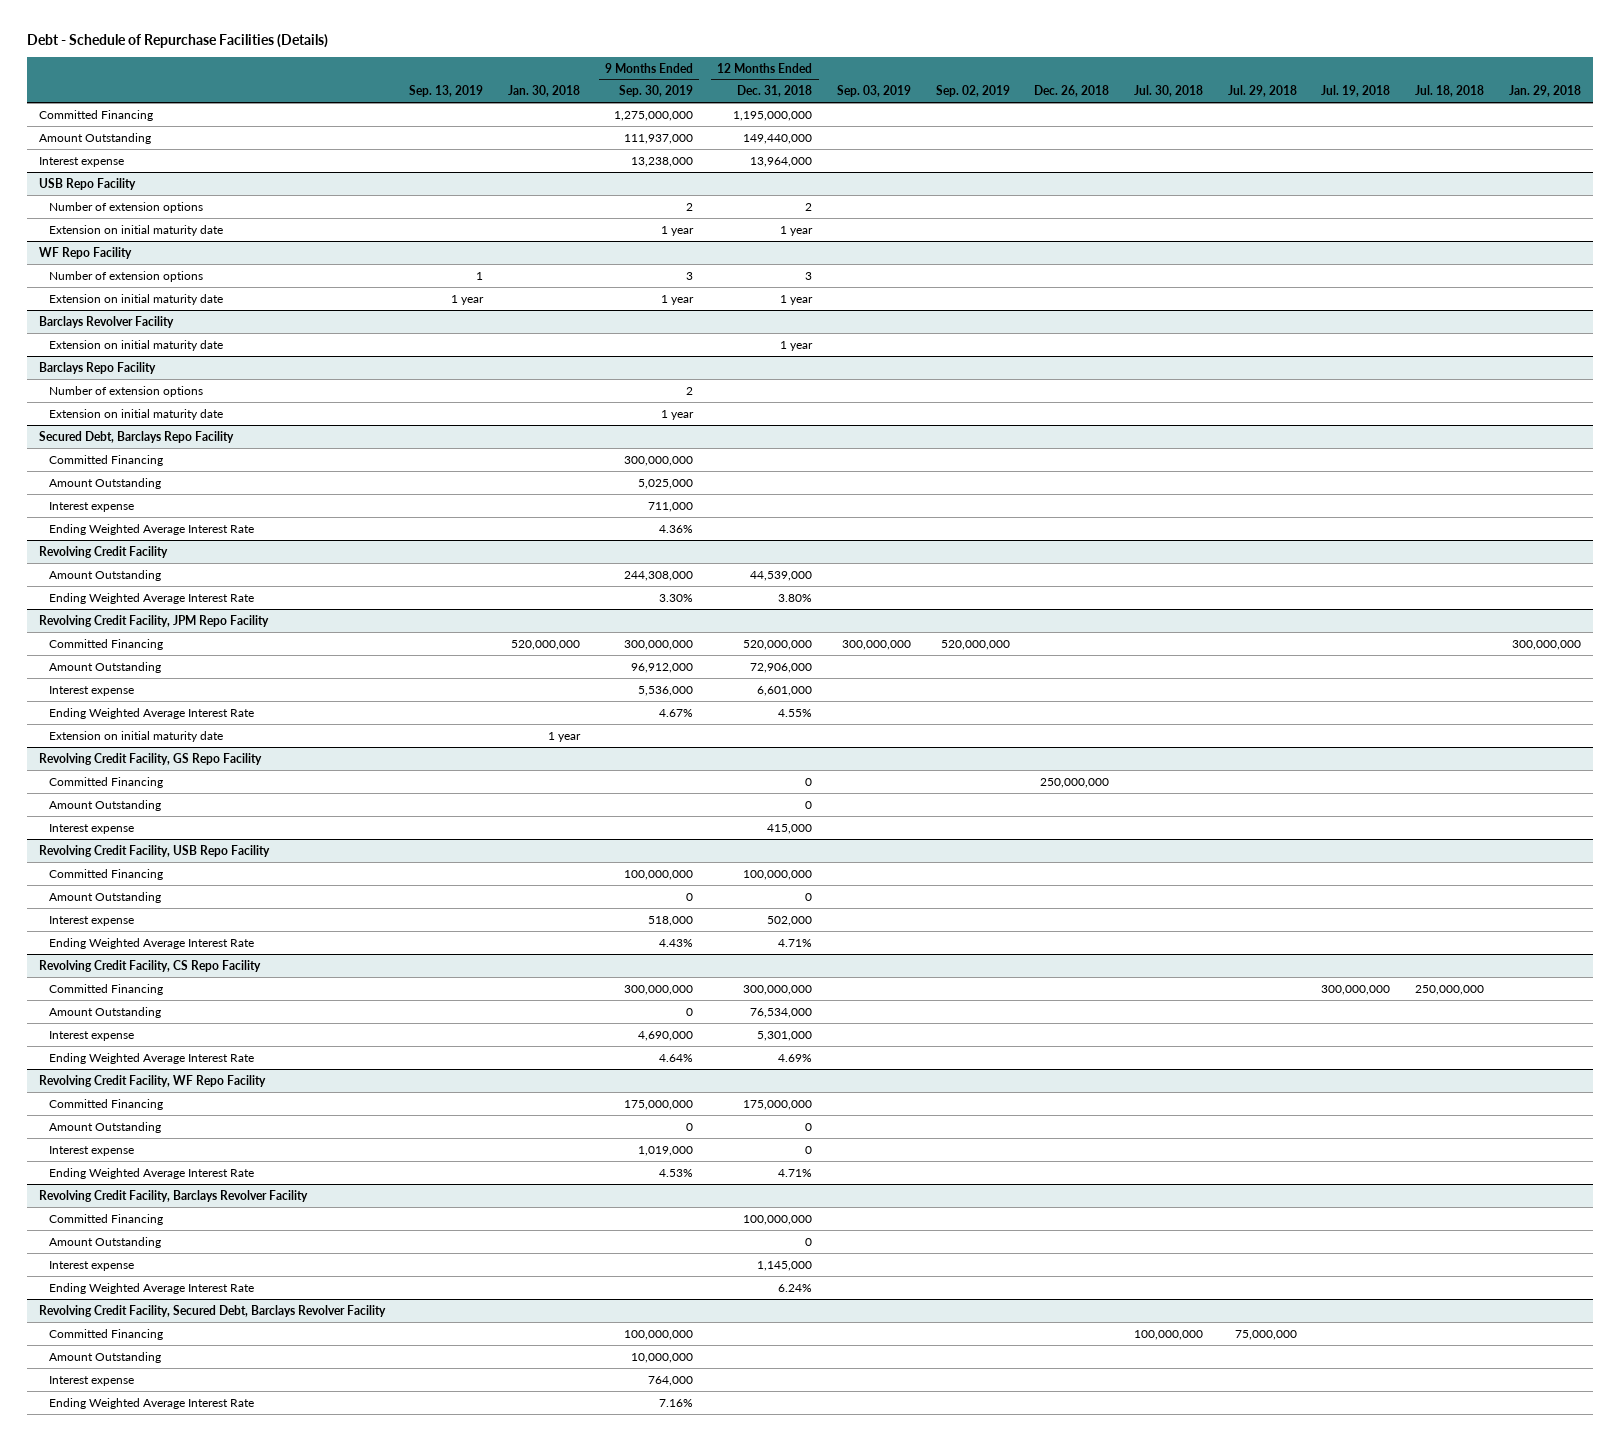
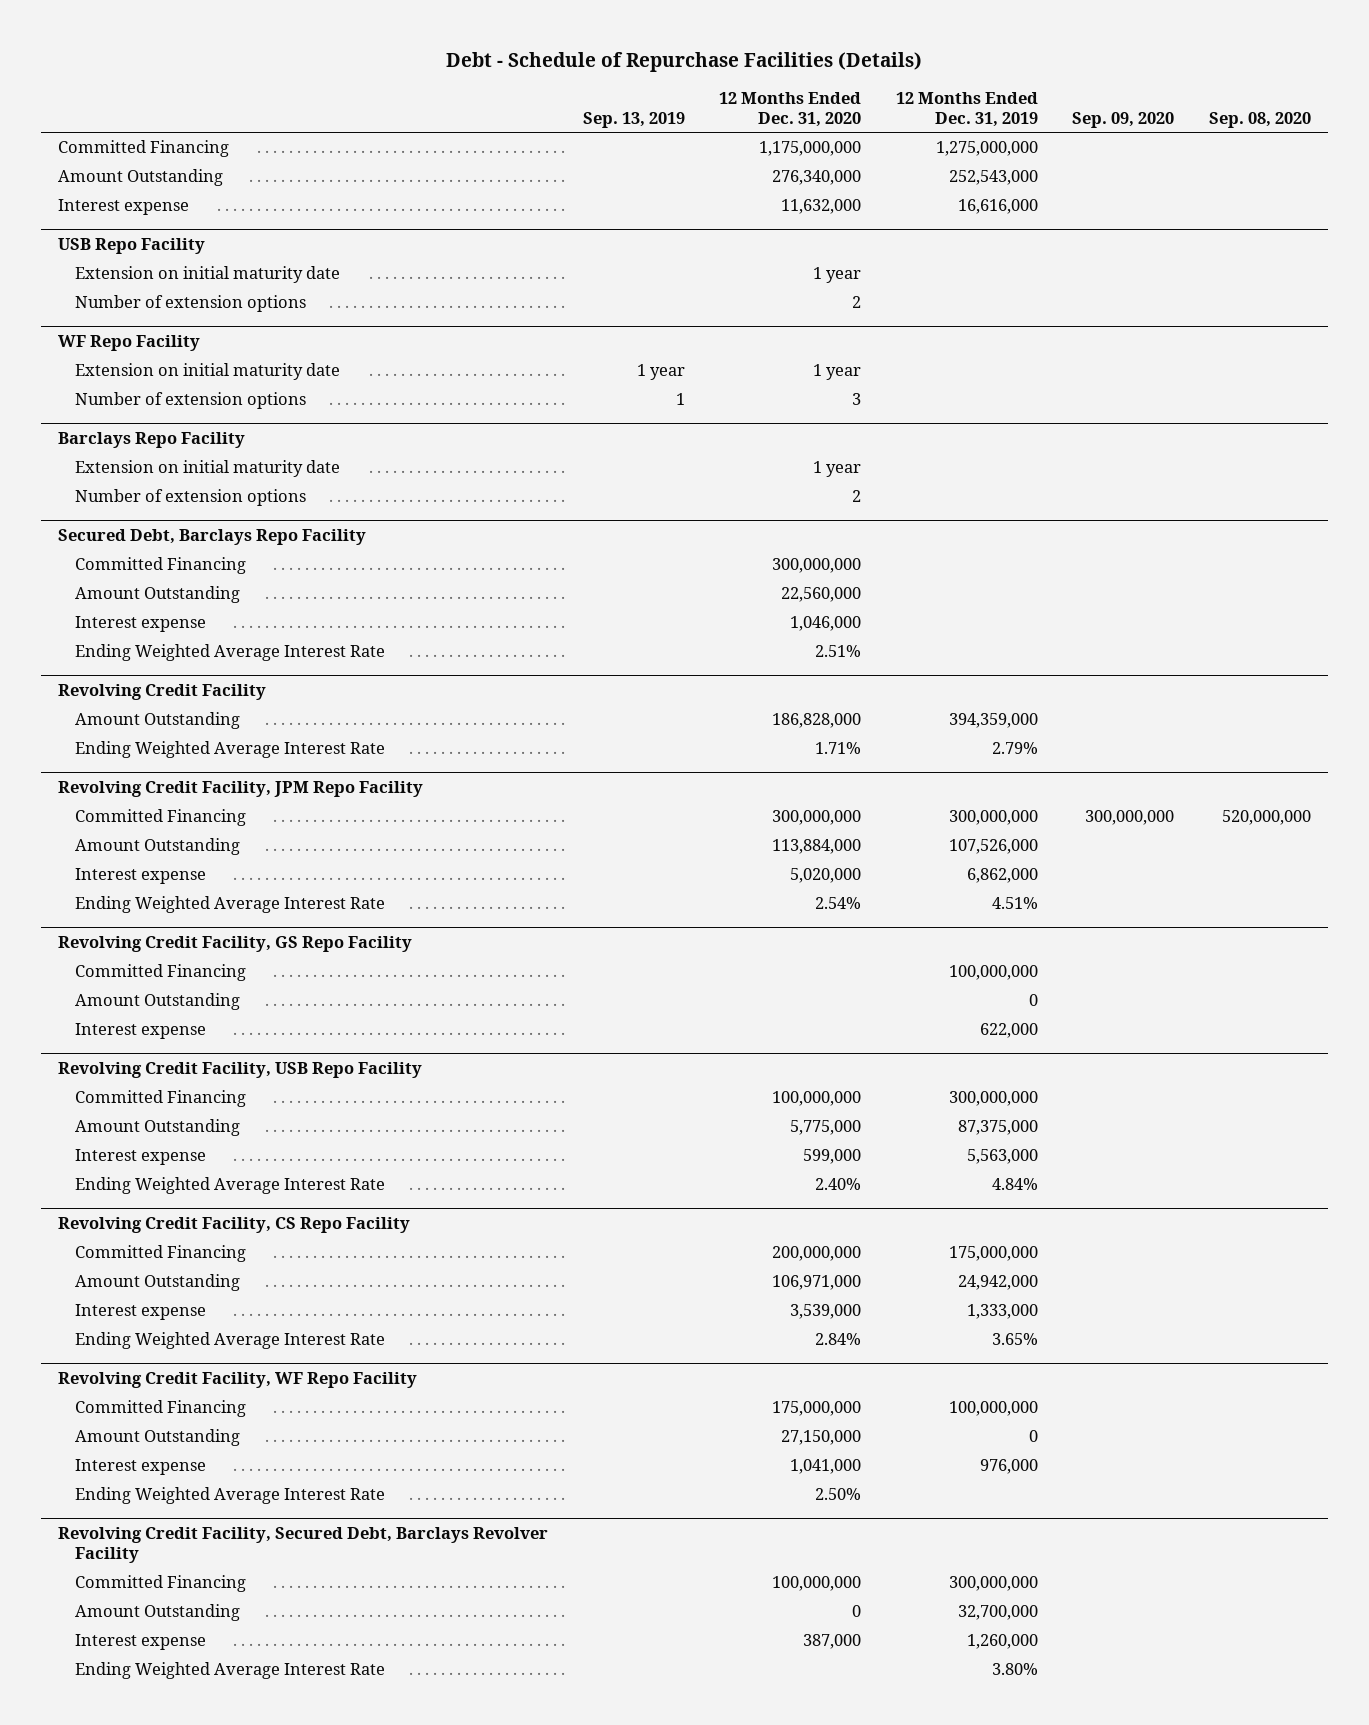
- | Sep. 13, 2019 | Jan. 30, 2018 | 9 Months Ended Sep. 30, 2019 | 12 Months Ended Dec. 31, 2018 | Sep. 03, 2019 | Sep. 02, 2019 | Dec. 26, 2018 | Jul. 30, 2018 | Jul. 29, 2018 | Jul. 19, 2018 | Jul. 18, 2018 | Jan. 29, 2018
+ | Sep. 13, 2019 | 12 Months Ended Dec. 31, 2020 | 12 Months Ended Dec. 31, 2019 | Sep. 09, 2020 | Sep. 08, 2020
@ USB Repo Facility
moved down: Number of extension options | | 2 | | |
- Barclays Revolver Facility
- Extension on initial maturity date | | | | 1 year | | | | | | | |
@ WF Repo Facility
moved down: Number of extension options | 1 | 3 | | |
@ Barclays Repo Facility
moved down: Number of extension options | | 2 | | |
@ Revolving Credit Facility, JPM Repo Facility
- Extension on initial maturity date | | 1 year | | | | | | | | | |
- Revolving Credit Facility, Barclays Revolver Facility
- Committed Financing | | | | 100,000,000 | | | | | | | |
- Amount Outstanding | | | | 0 | | | | | | | |
- Interest expense | | | | 1,145,000 | | | | | | | |
- Ending Weighted Average Interest Rate | | | | 6.24% | | | | | | | |

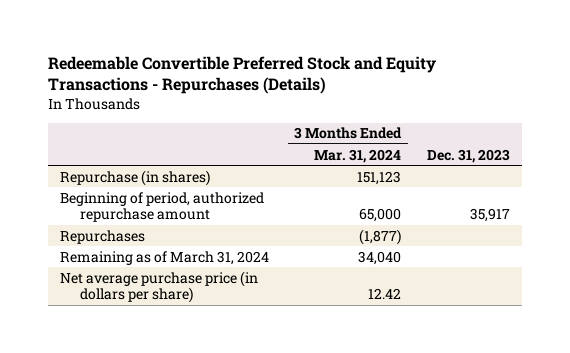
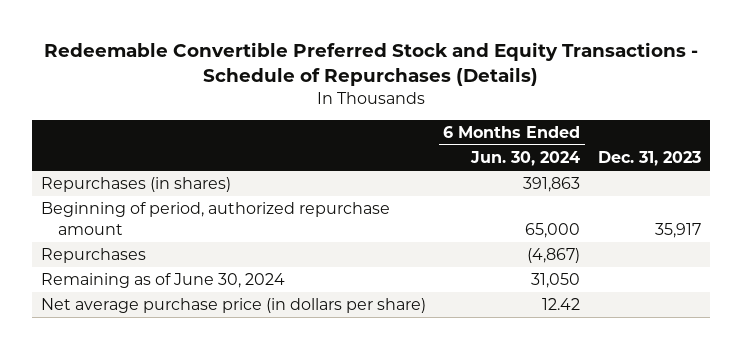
- Redeemable Convertible Preferred Stock and Equity Transactions - Repurchases (Details)
+ Redeemable Convertible Preferred Stock and Equity Transactions - Schedule of Repurchases (Details)
- | 3 Months Ended Mar. 31, 2024 | Dec. 31, 2023
+ | 6 Months Ended Jun. 30, 2024 | Dec. 31, 2023
- Repurchase (in shares) | 151,123 |
+ Repurchases (in shares) | 391,863 |
- Remaining as of March 31, 2024 | 34,040 |
+ Remaining as of June 30, 2024 | 31,050 |

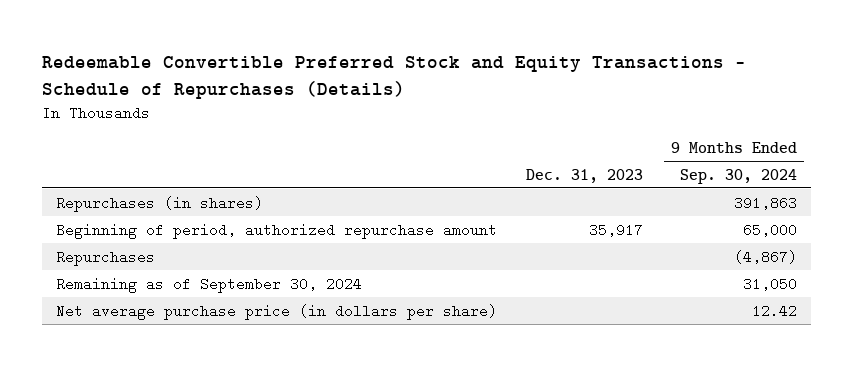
- | 6 Months Ended Jun. 30, 2024 | Dec. 31, 2023
+ | Dec. 31, 2023 | 9 Months Ended Sep. 30, 2024
- Remaining as of June 30, 2024 | 31,050 |
+ Remaining as of September 30, 2024 | | 31,050

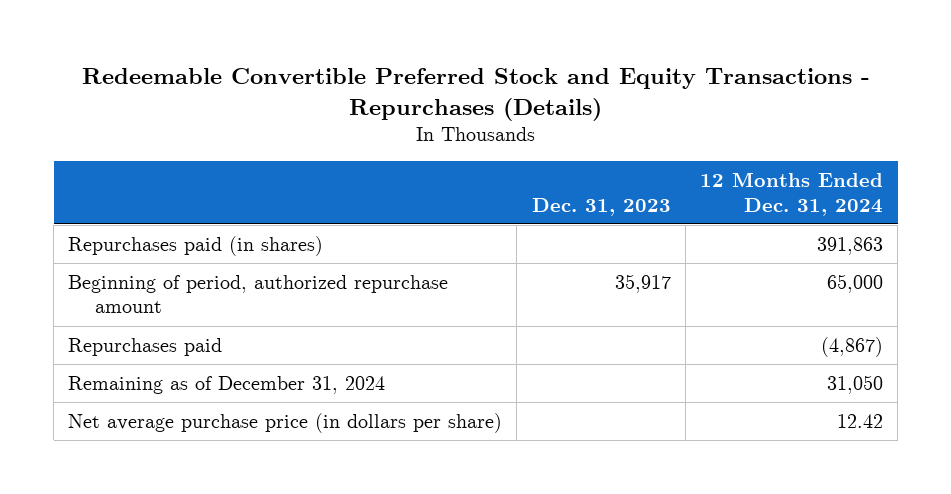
- Redeemable Convertible Preferred Stock and Equity Transactions - Schedule of Repurchases (Details)
+ Redeemable Convertible Preferred Stock and Equity Transactions - Repurchases (Details)
- | Dec. 31, 2023 | 9 Months Ended Sep. 30, 2024
+ | Dec. 31, 2023 | 12 Months Ended Dec. 31, 2024
- Repurchases (in shares) | | 391,863
+ Repurchases paid (in shares) | | 391,863
- Repurchases | | (4,867)
- Remaining as of September 30, 2024 | | 31,050
+ Repurchases paid | | (4,867)
+ Remaining as of December 31, 2024 | | 31,050

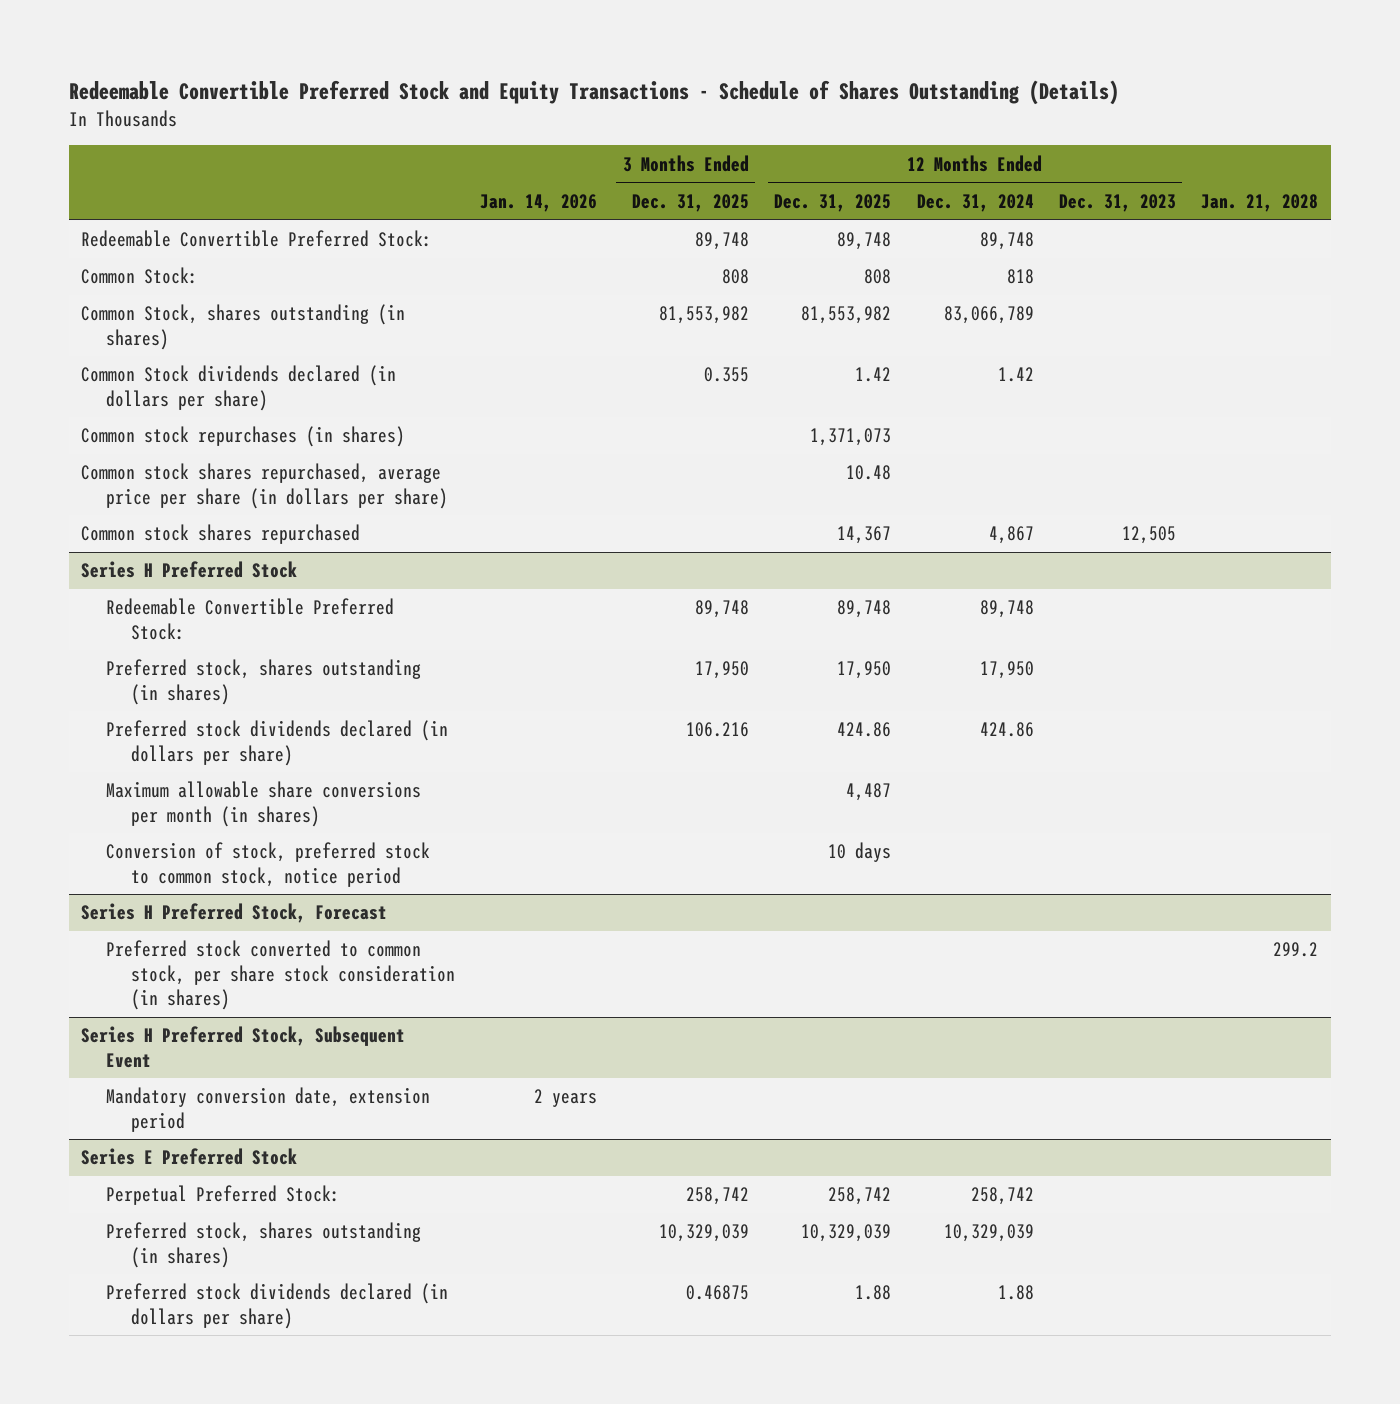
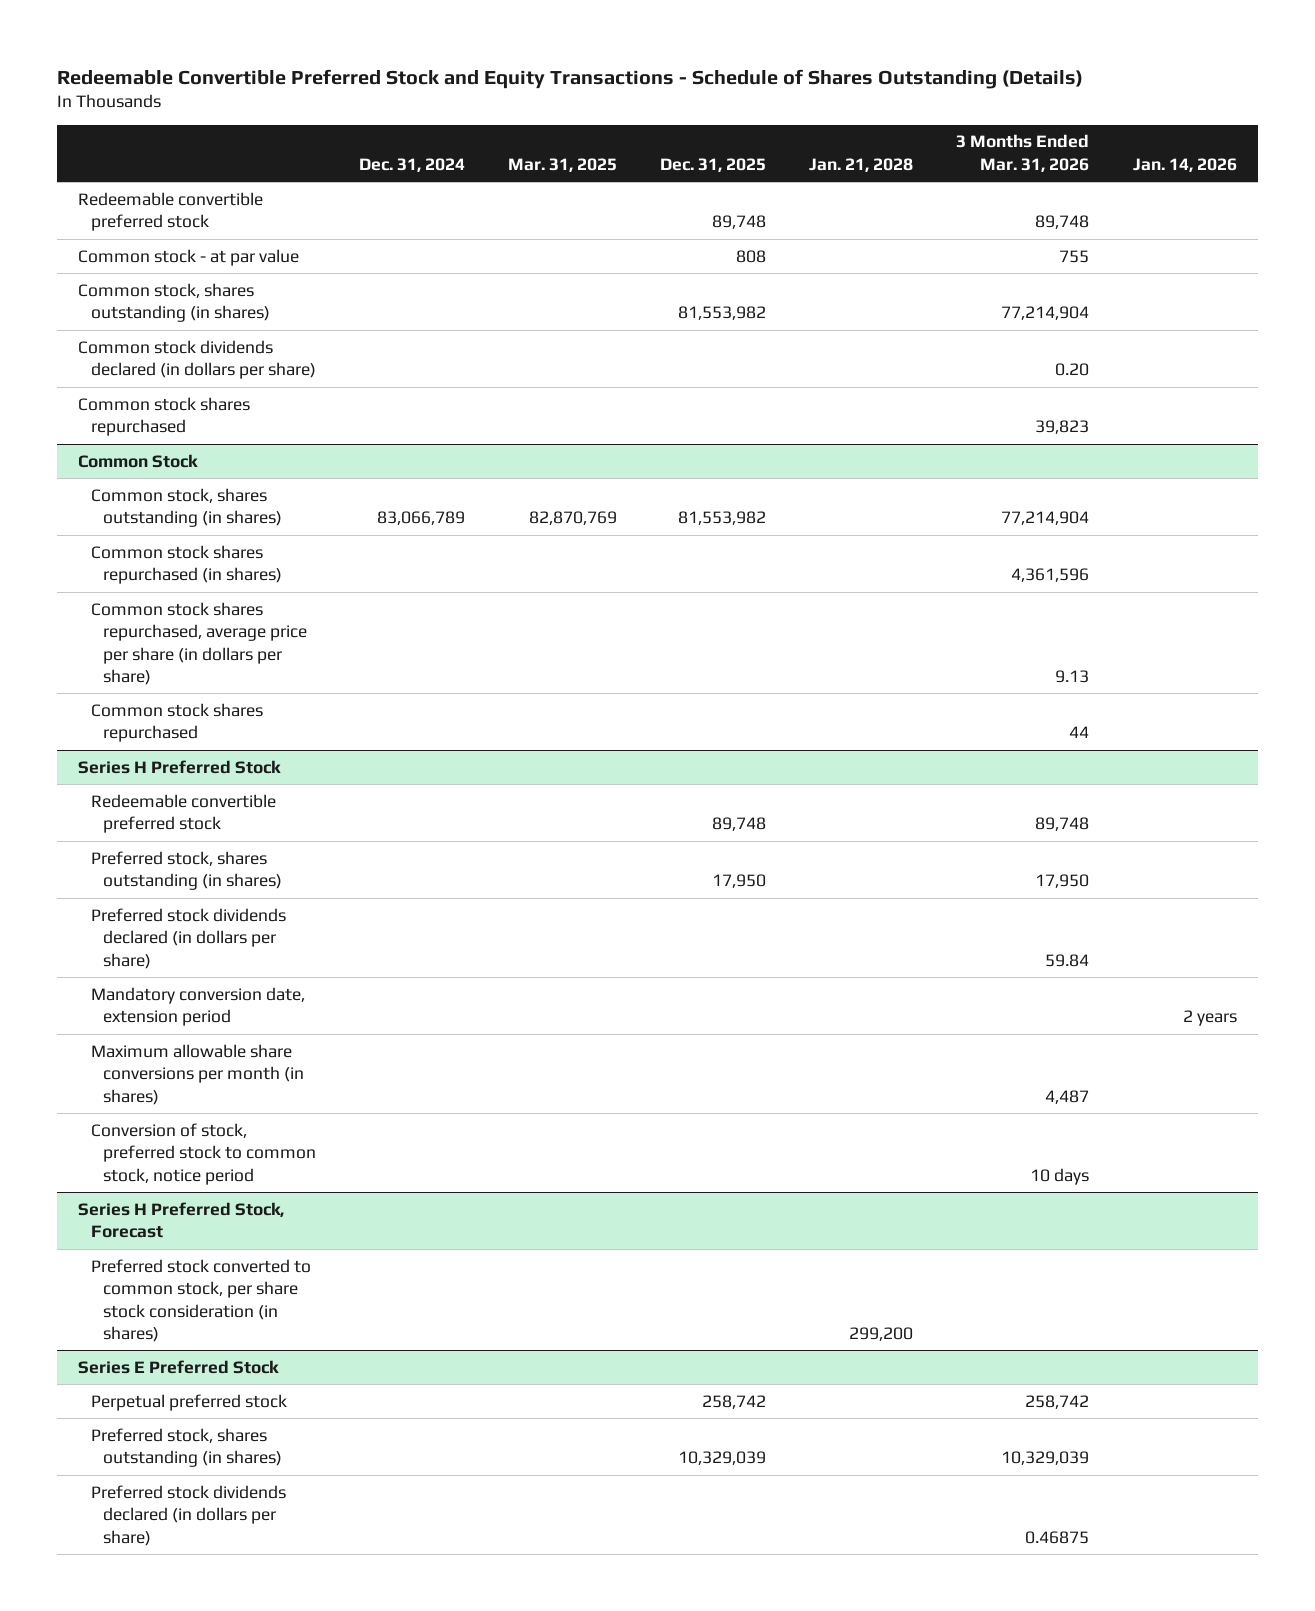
- | Jan. 14, 2026 | 3 Months Ended Dec. 31, 2025 | 12 Months Ended Dec. 31, 2025 | 12 Months Ended Dec. 31, 2024 | 12 Months Ended Dec. 31, 2023 | Jan. 21, 2028
+ | Dec. 31, 2024 | Mar. 31, 2025 | Dec. 31, 2025 | Jan. 21, 2028 | 3 Months Ended Mar. 31, 2026 | Jan. 14, 2026
- Redeemable Convertible Preferred Stock: | | 89,748 | 89,748 | 89,748 | |
- Common Stock: | | 808 | 808 | 818 | |
- Common Stock, shares outstanding (in shares) | | 81,553,982 | 81,553,982 | 83,066,789 | |
- Common Stock dividends declared (in dollars per share) | | 0.355 | 1.42 | 1.42 | |
- Common stock repurchases (in shares) | | | 1,371,073 | | |
- Common stock shares repurchased, average price per share (in dollars per share) | | | 10.48 | | |
+ Redeemable convertible preferred stock | | | 89,748 | | 89,748 |
+ Common stock - at par value | | | 808 | | 755 |
+ Common stock, shares outstanding (in shares) | | | 81,553,982 | | 77,214,904 |
+ Common stock dividends declared (in dollars per share) | | | | | 0.20 |
+ Common Stock
+ Common stock, shares outstanding (in shares) | 83,066,789 | 82,870,769 | 81,553,982 | | 77,214,904 |
+ Common stock shares repurchased (in shares) | | | | | 4,361,596 |
+ Common stock shares repurchased, average price per share (in dollars per share) | | | | | 9.13 |
+ Common stock shares repurchased | | | | | 44 |
@ Series H Preferred Stock
- Redeemable Convertible Preferred Stock: | | 89,748 | 89,748 | 89,748 | |
+ Redeemable convertible preferred stock | | | 89,748 | | 89,748 |
+ Mandatory conversion date, extension period | | | | | | 2 years
@ Series H Preferred Stock, Forecast
- Preferred stock converted to common stock, per share stock consideration (in shares) | | | | | | 299.2
- Series H Preferred Stock, Subsequent Event
- Mandatory conversion date, extension period | 2 years | | | | |
@ Series H Preferred Stock, Forecast
+ Preferred stock converted to common stock, per share stock consideration (in shares) | | | | 299,200 | |
@ Series E Preferred Stock
- Perpetual Preferred Stock: | | 258,742 | 258,742 | 258,742 | |
+ Perpetual preferred stock | | | 258,742 | | 258,742 |

